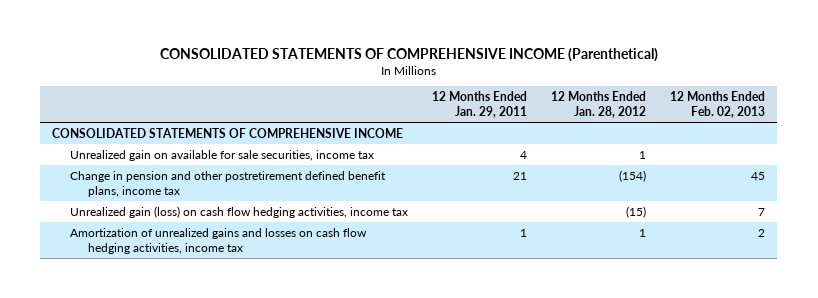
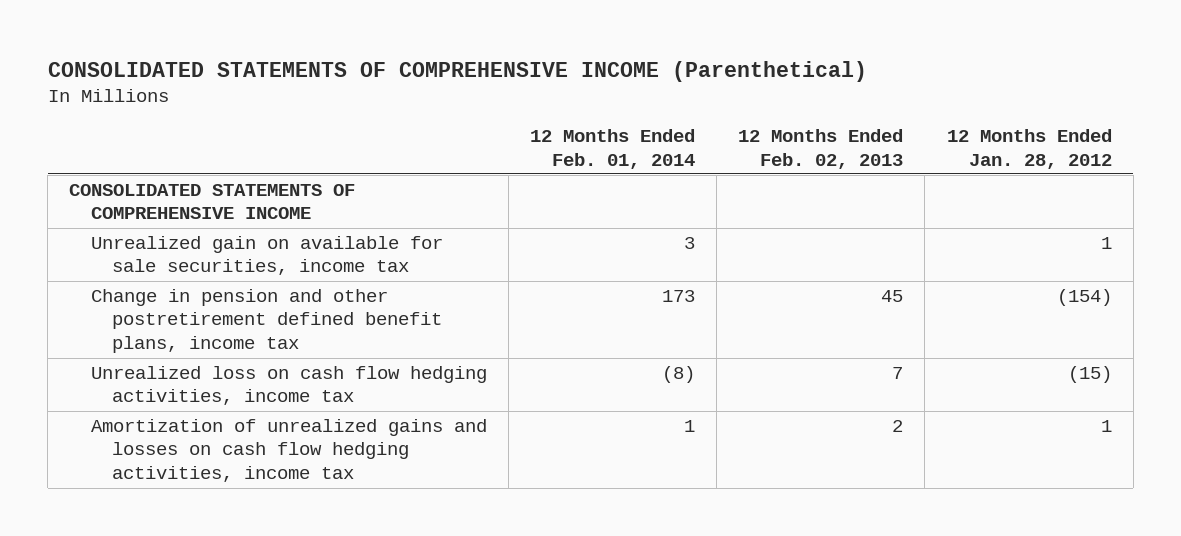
- | 12 Months Ended Jan. 29, 2011 | 12 Months Ended Jan. 28, 2012 | 12 Months Ended Feb. 02, 2013
+ | 12 Months Ended Feb. 01, 2014 | 12 Months Ended Feb. 02, 2013 | 12 Months Ended Jan. 28, 2012
- Unrealized gain (loss) on cash flow hedging activities, income tax | | (15) | 7
+ Unrealized loss on cash flow hedging activities, income tax | (8) | 7 | (15)

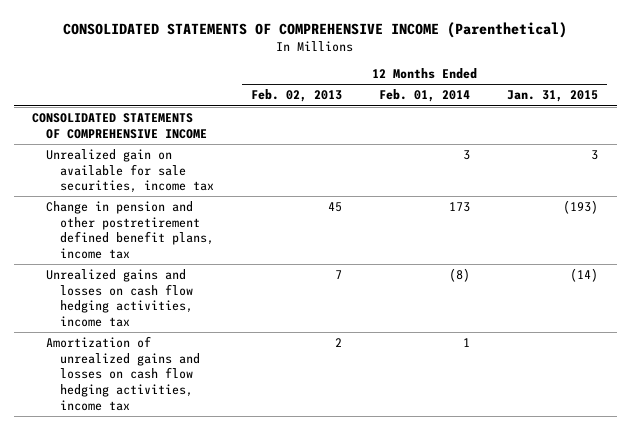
- | 12 Months Ended Feb. 01, 2014 | 12 Months Ended Feb. 02, 2013 | 12 Months Ended Jan. 28, 2012
+ | 12 Months Ended Feb. 02, 2013 | 12 Months Ended Feb. 01, 2014 | 12 Months Ended Jan. 31, 2015
- Unrealized loss on cash flow hedging activities, income tax | (8) | 7 | (15)
+ Unrealized gains and losses on cash flow hedging activities, income tax | 7 | (8) | (14)

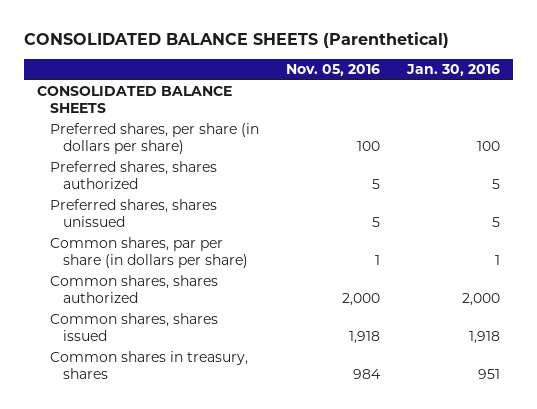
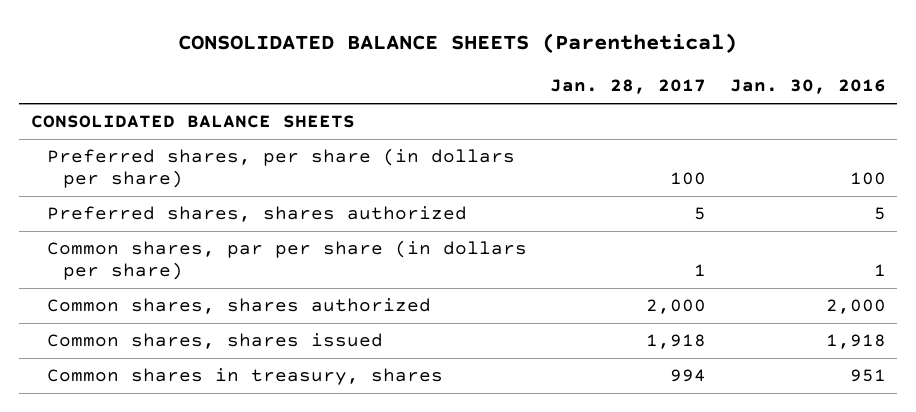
- | Nov. 05, 2016 | Jan. 30, 2016
+ | Jan. 28, 2017 | Jan. 30, 2016
- Preferred shares, shares unissued | 5 | 5

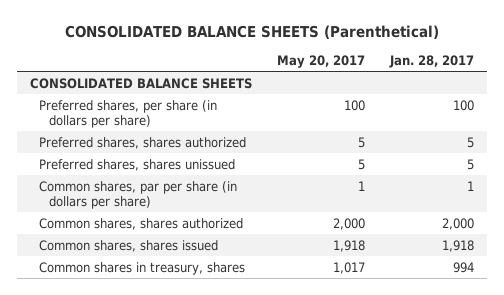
- | Jan. 28, 2017 | Jan. 30, 2016
+ | May 20, 2017 | Jan. 28, 2017
+ Preferred shares, shares unissued | 5 | 5

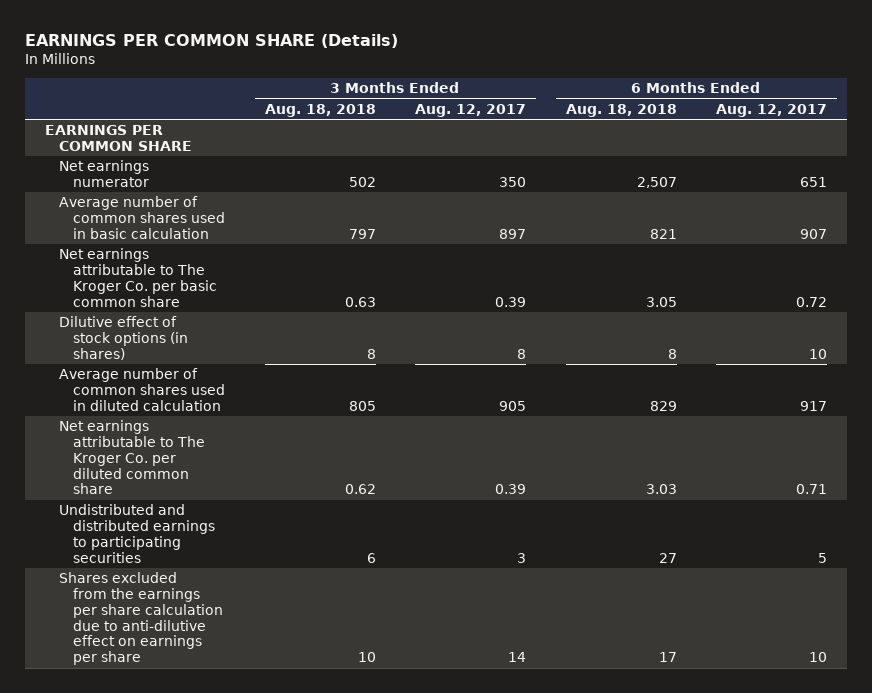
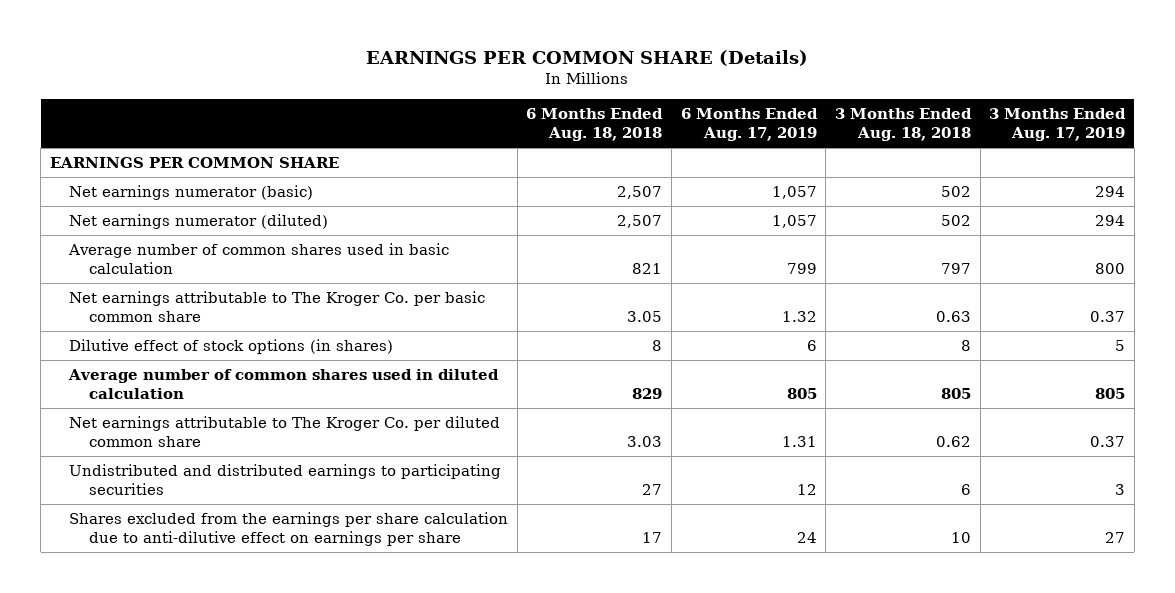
- | 3 Months Ended Aug. 18, 2018 | 3 Months Ended Aug. 12, 2017 | 6 Months Ended Aug. 18, 2018 | 6 Months Ended Aug. 12, 2017
+ | 6 Months Ended Aug. 18, 2018 | 6 Months Ended Aug. 17, 2019 | 3 Months Ended Aug. 18, 2018 | 3 Months Ended Aug. 17, 2019
- Net earnings numerator | 502 | 350 | 2,507 | 651
+ Net earnings numerator (basic) | 2,507 | 1,057 | 502 | 294
+ Net earnings numerator (diluted) | 2,507 | 1,057 | 502 | 294

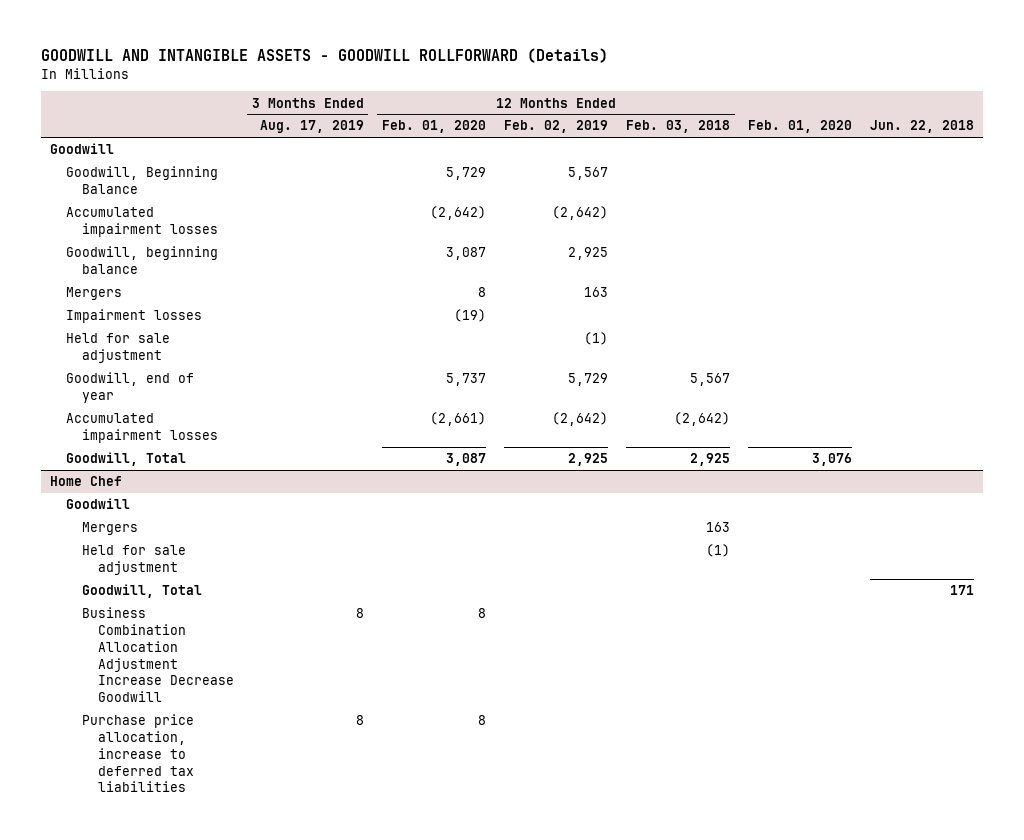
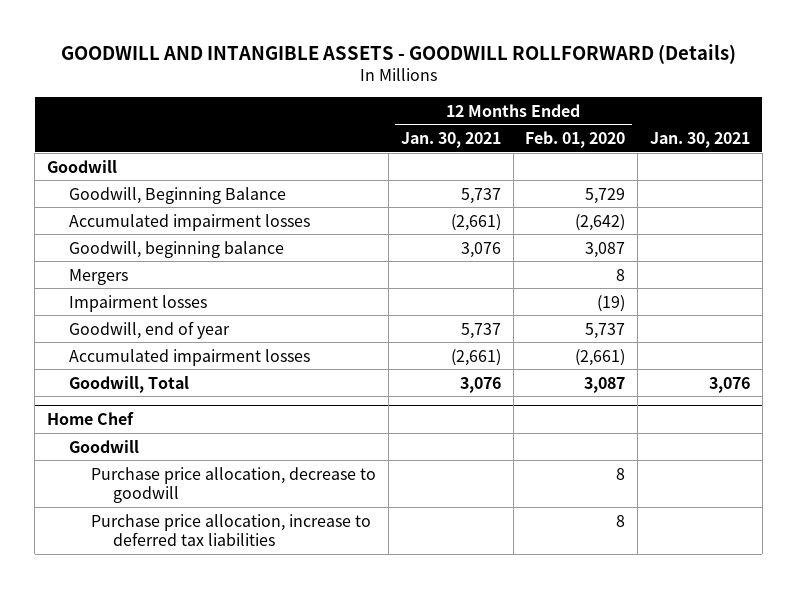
- | 3 Months Ended Aug. 17, 2019 | 12 Months Ended Feb. 01, 2020 | 12 Months Ended Feb. 02, 2019 | 12 Months Ended Feb. 03, 2018 | Feb. 01, 2020 | Jun. 22, 2018
+ | 12 Months Ended Jan. 30, 2021 | 12 Months Ended Feb. 01, 2020 | Jan. 30, 2021
- Held for sale adjustment | | | (1) | | |
@ Home Chef
- Mergers | | | | 163 | |
- Held for sale adjustment | | | | (1) | |
- Goodwill, Total | | | | | | 171
- Business Combination Allocation Adjustment Increase Decrease Goodwill | 8 | 8 | | | |
+ Purchase price allocation, decrease to goodwill | | 8 |

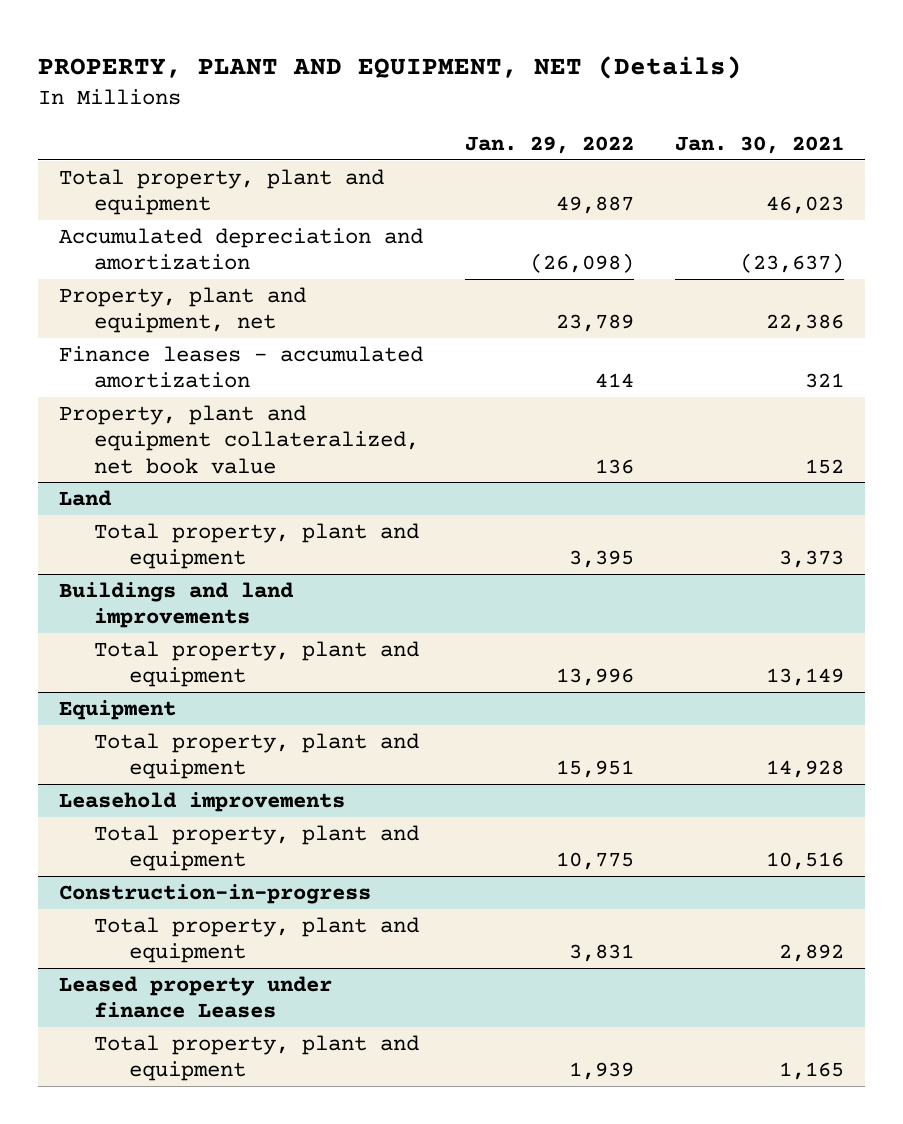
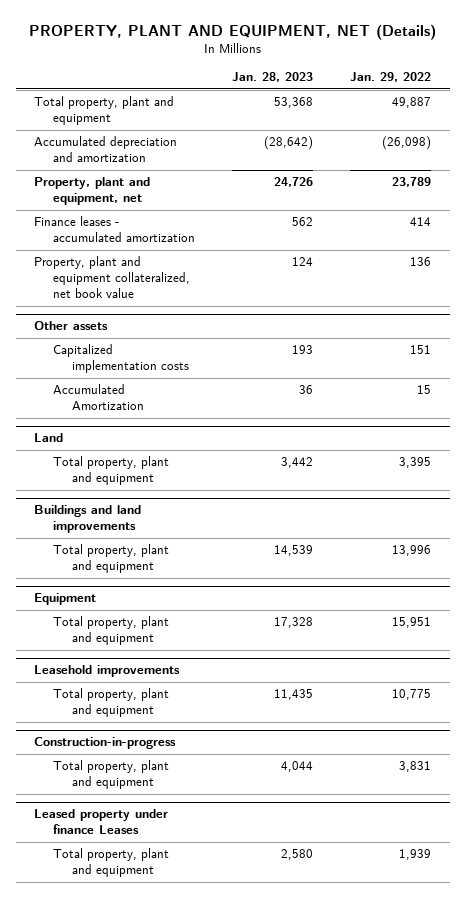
- | Jan. 29, 2022 | Jan. 30, 2021
+ | Jan. 28, 2023 | Jan. 29, 2022
+ Other assets
+ Capitalized implementation costs | 193 | 151
+ Accumulated Amortization | 36 | 15

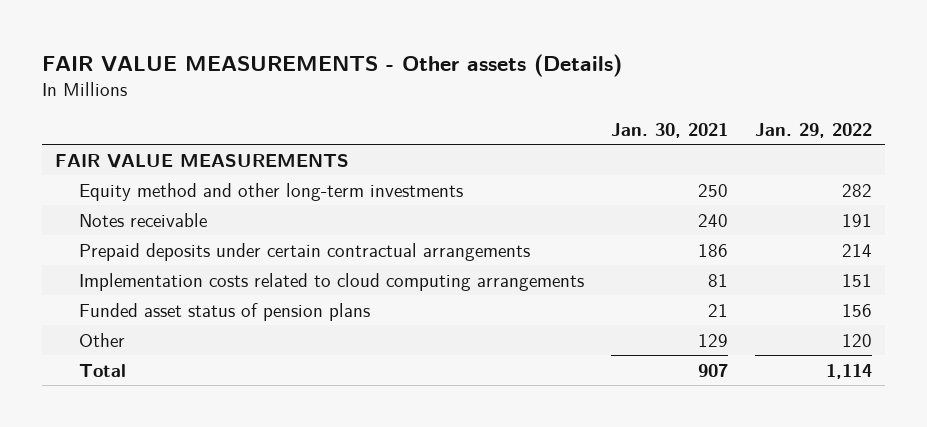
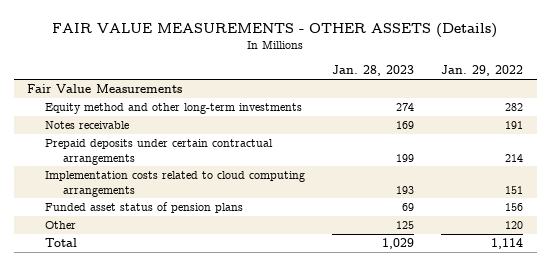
- FAIR VALUE MEASUREMENTS - Other assets (Details)
+ FAIR VALUE MEASUREMENTS - OTHER ASSETS (Details)
- | Jan. 30, 2021 | Jan. 29, 2022
+ | Jan. 28, 2023 | Jan. 29, 2022
- FAIR VALUE MEASUREMENTS
+ Fair Value Measurements

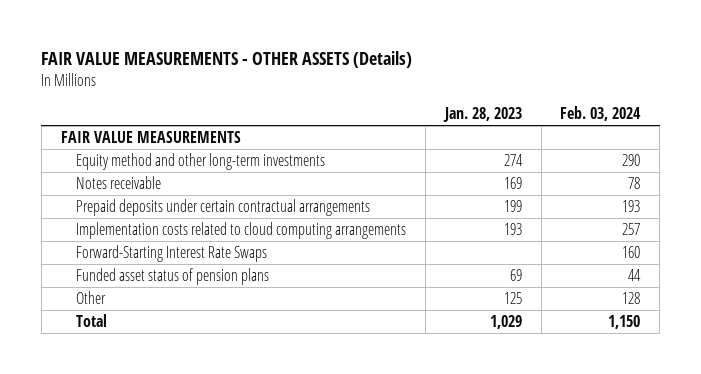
- | Jan. 28, 2023 | Jan. 29, 2022
+ | Jan. 28, 2023 | Feb. 03, 2024
- Fair Value Measurements
+ FAIR VALUE MEASUREMENTS
+ Forward-Starting Interest Rate Swaps | | 160

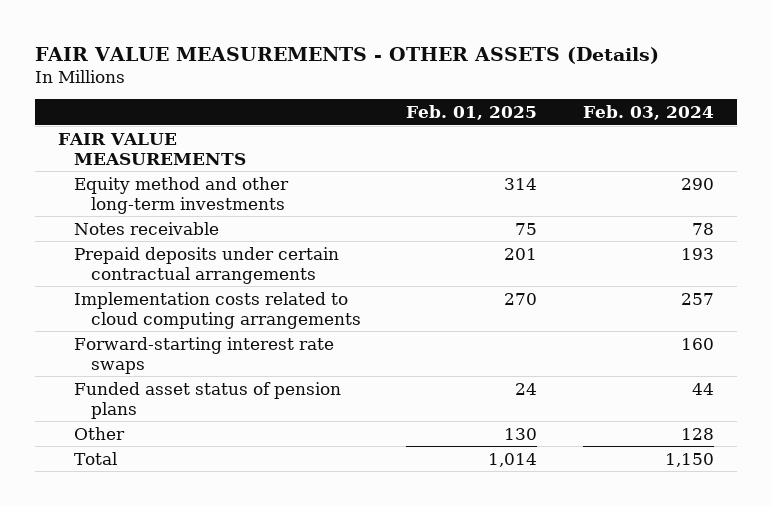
- | Jan. 28, 2023 | Feb. 03, 2024
+ | Feb. 01, 2025 | Feb. 03, 2024
- Forward-Starting Interest Rate Swaps | | 160
+ Forward-starting interest rate swaps | | 160

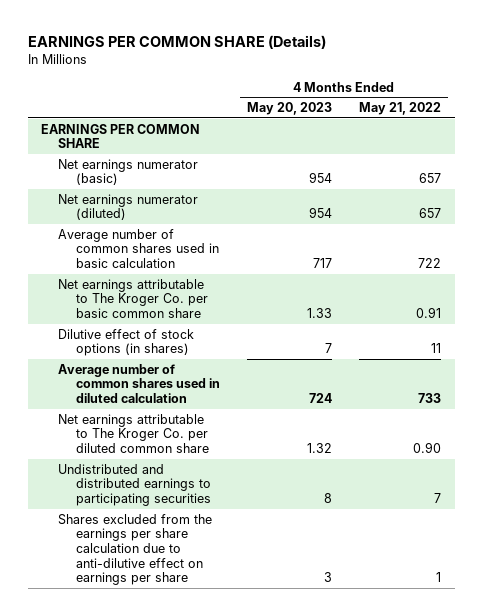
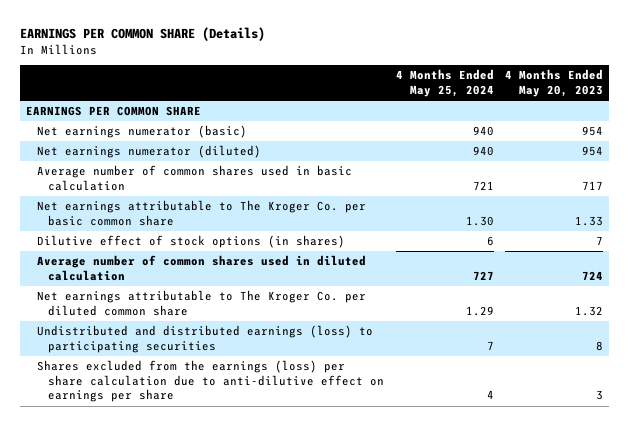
- | 4 Months Ended May 20, 2023 | 4 Months Ended May 21, 2022
+ | 4 Months Ended May 25, 2024 | 4 Months Ended May 20, 2023
- Undistributed and distributed earnings to participating securities | 8 | 7
- Shares excluded from the earnings per share calculation due to anti-dilutive effect on earnings per share | 3 | 1
+ Undistributed and distributed earnings (loss) to participating securities | 7 | 8
+ Shares excluded from the earnings (loss) per share calculation due to anti-dilutive effect on earnings per share | 4 | 3

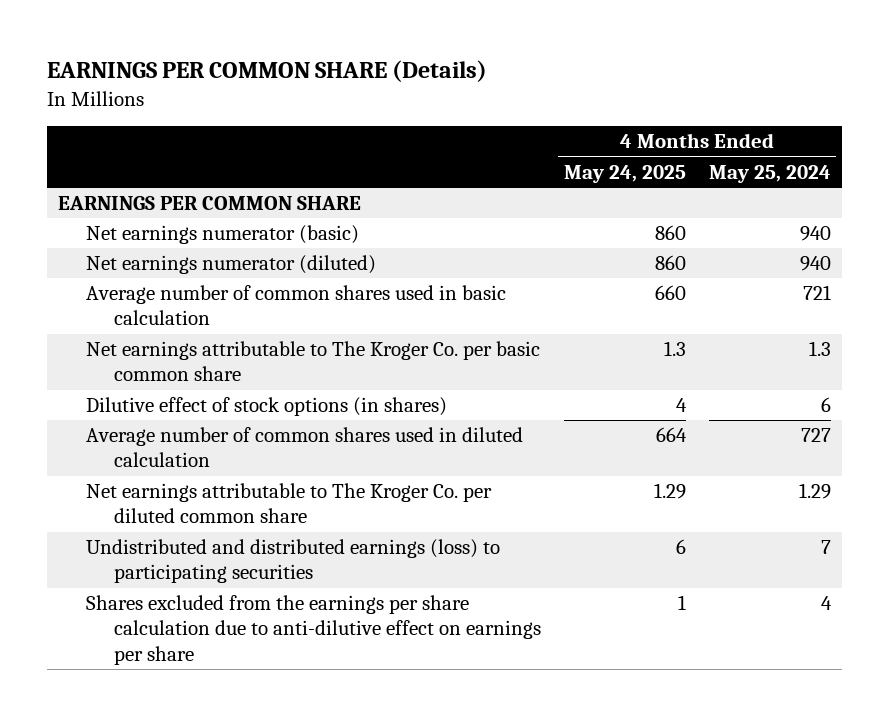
- | 4 Months Ended May 25, 2024 | 4 Months Ended May 20, 2023
+ | 4 Months Ended May 24, 2025 | 4 Months Ended May 25, 2024
- Net earnings attributable to The Kroger Co. per basic common share | 1.30 | 1.33
+ Net earnings attributable to The Kroger Co. per basic common share | 1.3 | 1.3
- Shares excluded from the earnings (loss) per share calculation due to anti-dilutive effect on earnings per share | 4 | 3
+ Shares excluded from the earnings per share calculation due to anti-dilutive effect on earnings per share | 1 | 4

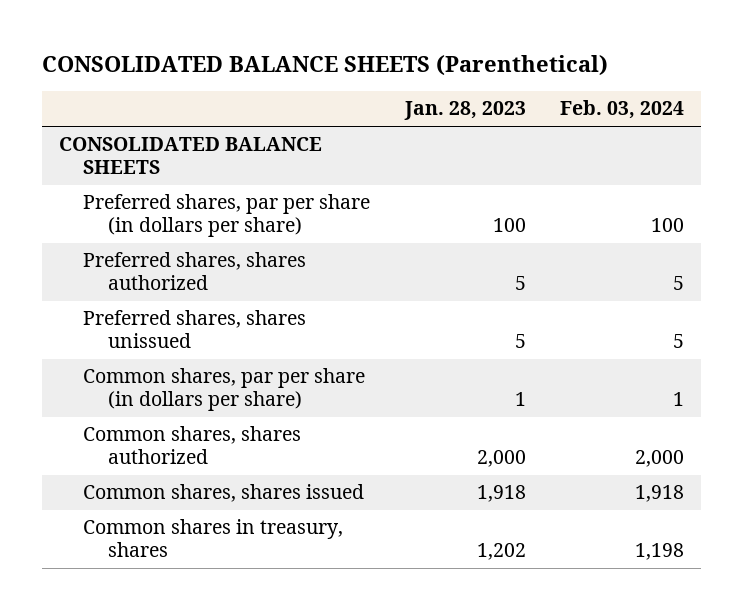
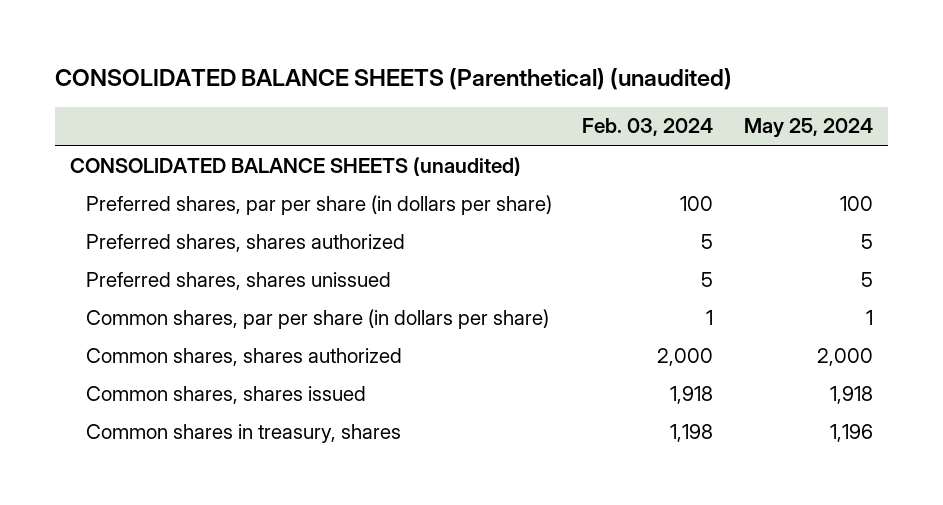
- CONSOLIDATED BALANCE SHEETS (Parenthetical)
+ CONSOLIDATED BALANCE SHEETS (Parenthetical) (unaudited)
- | Jan. 28, 2023 | Feb. 03, 2024
+ | Feb. 03, 2024 | May 25, 2024
- CONSOLIDATED BALANCE SHEETS
+ CONSOLIDATED BALANCE SHEETS (unaudited)

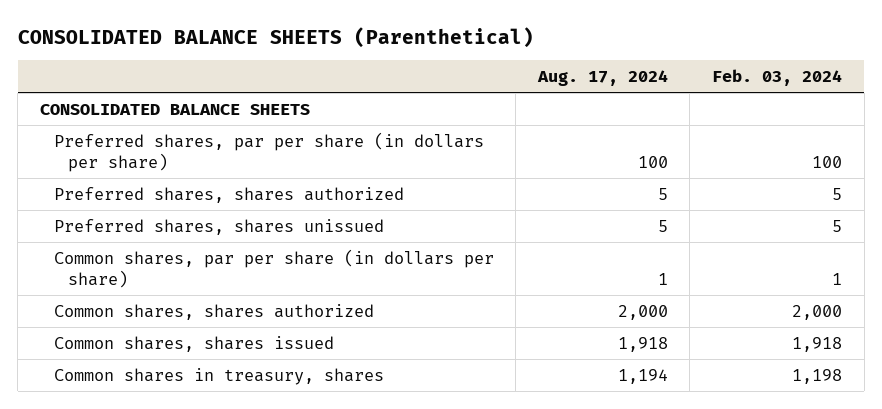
- CONSOLIDATED BALANCE SHEETS (Parenthetical) (unaudited)
+ CONSOLIDATED BALANCE SHEETS (Parenthetical)
- | Feb. 03, 2024 | May 25, 2024
+ | Aug. 17, 2024 | Feb. 03, 2024
- CONSOLIDATED BALANCE SHEETS (unaudited)
+ CONSOLIDATED BALANCE SHEETS

